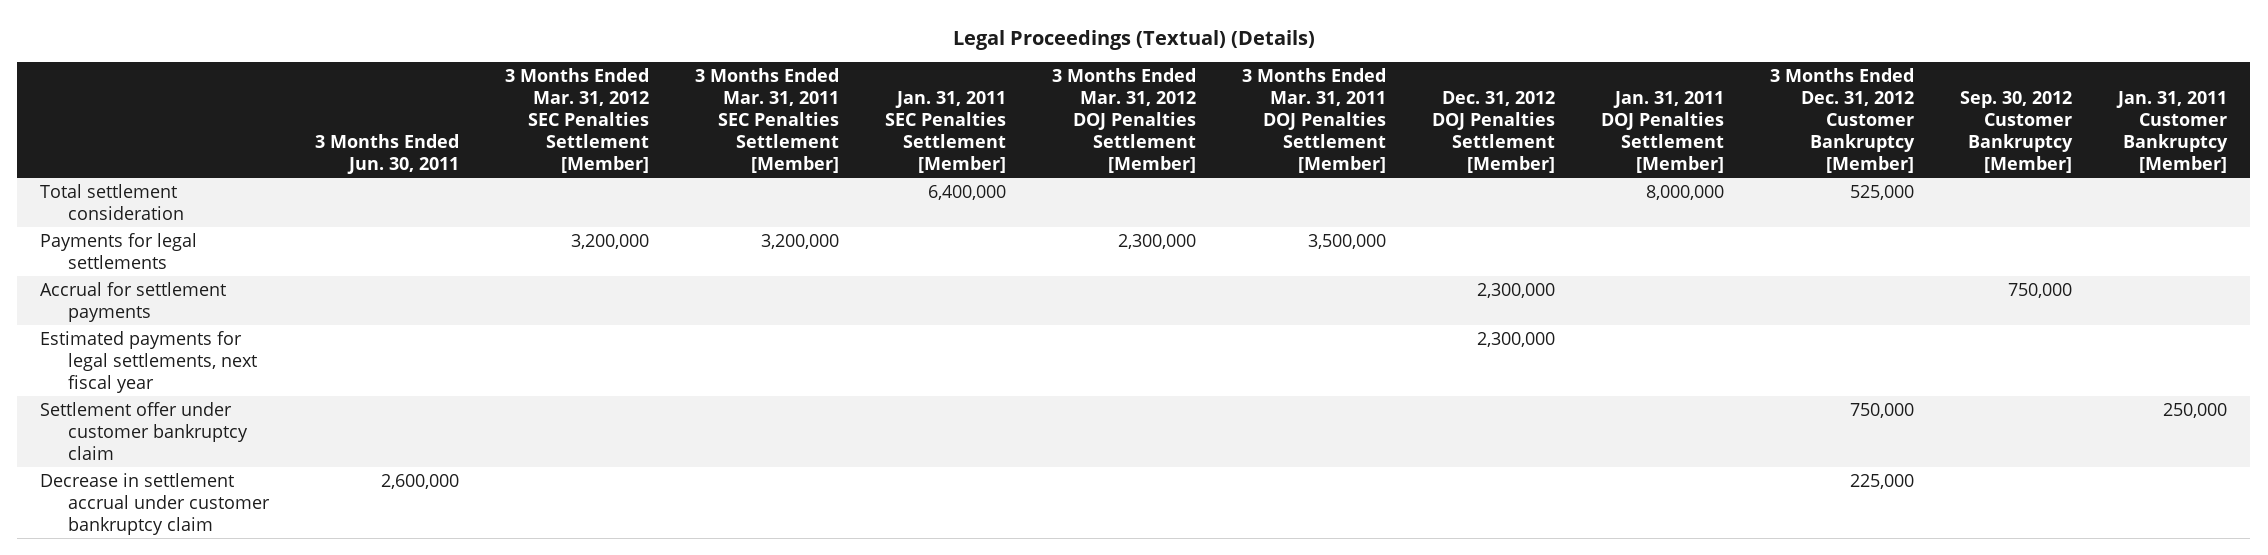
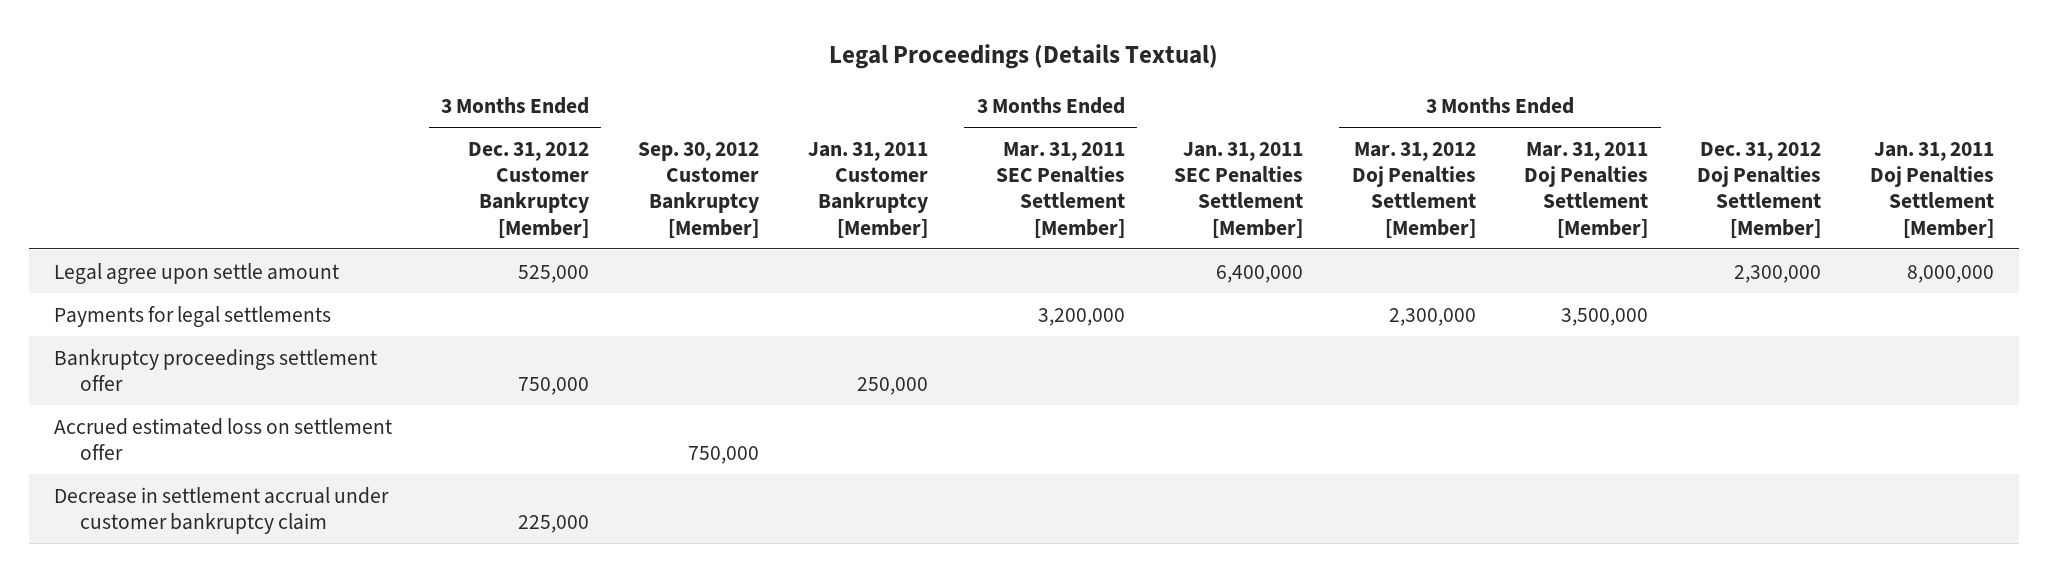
- Legal Proceedings (Textual) (Details)
+ Legal Proceedings (Details Textual)
- | 3 Months Ended Jun. 30, 2011 | 3 Months Ended Mar. 31, 2012 SEC Penalties Settlement [Member] | 3 Months Ended Mar. 31, 2011 SEC Penalties Settlement [Member] | Jan. 31, 2011 SEC Penalties Settlement [Member] | 3 Months Ended Mar. 31, 2012 DOJ Penalties Settlement [Member] | 3 Months Ended Mar. 31, 2011 DOJ Penalties Settlement [Member] | Dec. 31, 2012 DOJ Penalties Settlement [Member] | Jan. 31, 2011 DOJ Penalties Settlement [Member] | 3 Months Ended Dec. 31, 2012 Customer Bankruptcy [Member] | Sep. 30, 2012 Customer Bankruptcy [Member] | Jan. 31, 2011 Customer Bankruptcy [Member]
+ | 3 Months Ended Dec. 31, 2012 Customer Bankruptcy [Member] | Sep. 30, 2012 Customer Bankruptcy [Member] | Jan. 31, 2011 Customer Bankruptcy [Member] | 3 Months Ended Mar. 31, 2011 SEC Penalties Settlement [Member] | Jan. 31, 2011 SEC Penalties Settlement [Member] | 3 Months Ended Mar. 31, 2012 Doj Penalties Settlement [Member] | 3 Months Ended Mar. 31, 2011 Doj Penalties Settlement [Member] | Dec. 31, 2012 Doj Penalties Settlement [Member] | Jan. 31, 2011 Doj Penalties Settlement [Member]
- Total settlement consideration | | | | 6,400,000 | | | | 8,000,000 | 525,000 | |
+ Legal agree upon settle amount | 525,000 | | | | 6,400,000 | | | 2,300,000 | 8,000,000
- Accrual for settlement payments | | | | | | | 2,300,000 | | | 750,000 |
- Estimated payments for legal settlements, next fiscal year | | | | | | | 2,300,000 | | | |
- Settlement offer under customer bankruptcy claim | | | | | | | | | 750,000 | | 250,000
+ Bankruptcy proceedings settlement offer | 750,000 | | 250,000 | | | | | |
+ Accrued estimated loss on settlement offer | | 750,000 | | | | | | |

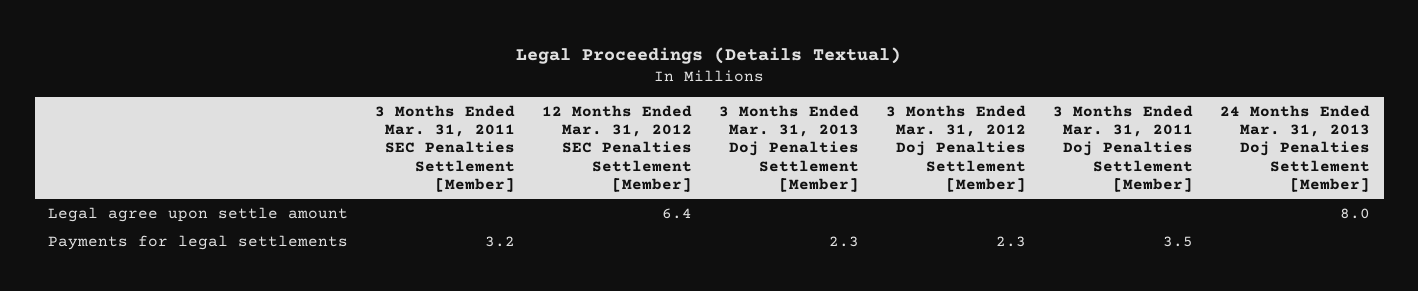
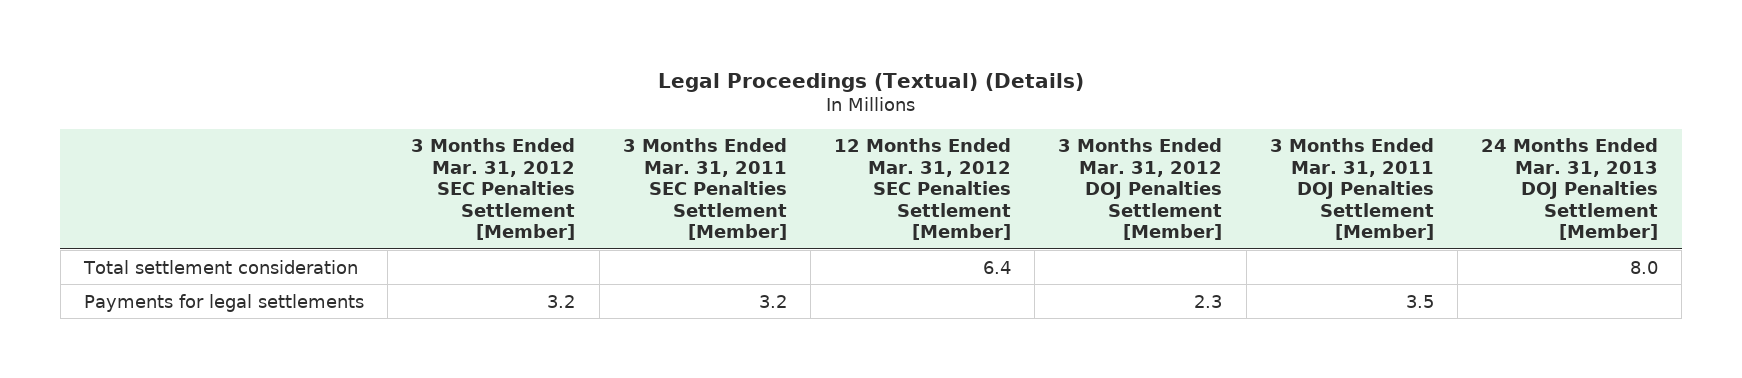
- Legal Proceedings (Details Textual)
+ Legal Proceedings (Textual) (Details)
- | 3 Months Ended Mar. 31, 2011 SEC Penalties Settlement [Member] | 12 Months Ended Mar. 31, 2012 SEC Penalties Settlement [Member] | 3 Months Ended Mar. 31, 2013 Doj Penalties Settlement [Member] | 3 Months Ended Mar. 31, 2012 Doj Penalties Settlement [Member] | 3 Months Ended Mar. 31, 2011 Doj Penalties Settlement [Member] | 24 Months Ended Mar. 31, 2013 Doj Penalties Settlement [Member]
+ | 3 Months Ended Mar. 31, 2012 SEC Penalties Settlement [Member] | 3 Months Ended Mar. 31, 2011 SEC Penalties Settlement [Member] | 12 Months Ended Mar. 31, 2012 SEC Penalties Settlement [Member] | 3 Months Ended Mar. 31, 2012 DOJ Penalties Settlement [Member] | 3 Months Ended Mar. 31, 2011 DOJ Penalties Settlement [Member] | 24 Months Ended Mar. 31, 2013 DOJ Penalties Settlement [Member]
- Legal agree upon settle amount | | 6.4 | | | | 8.0
+ Total settlement consideration | | | 6.4 | | | 8.0

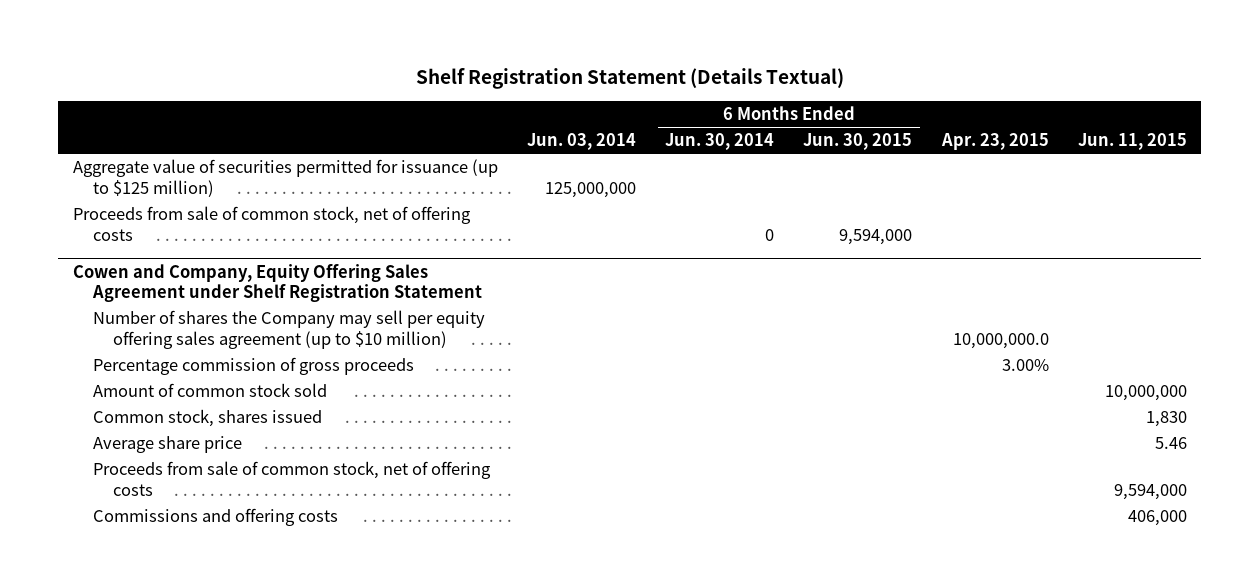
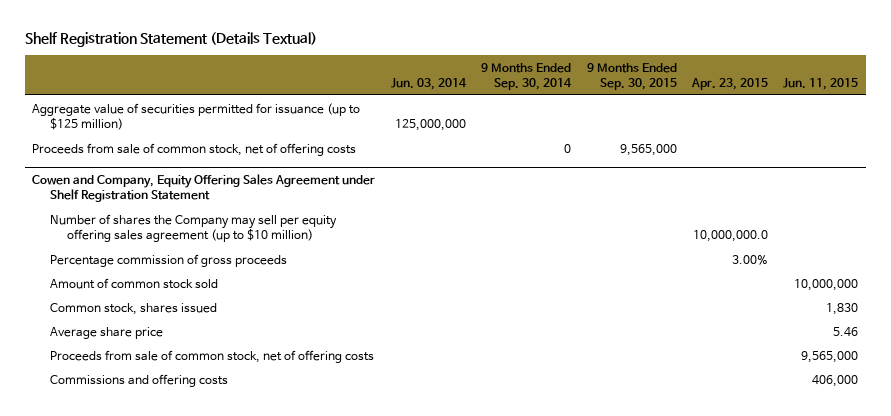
- | Jun. 03, 2014 | 6 Months Ended Jun. 30, 2014 | 6 Months Ended Jun. 30, 2015 | Apr. 23, 2015 | Jun. 11, 2015
+ | Jun. 03, 2014 | 9 Months Ended Sep. 30, 2014 | 9 Months Ended Sep. 30, 2015 | Apr. 23, 2015 | Jun. 11, 2015
@ Cowen and Company, Equity Offering Sales Agreement under Shelf Registration Statement
- Proceeds from sale of common stock, net of offering costs | | | | | 9,594,000
+ Proceeds from sale of common stock, net of offering costs | | | | | 9,565,000

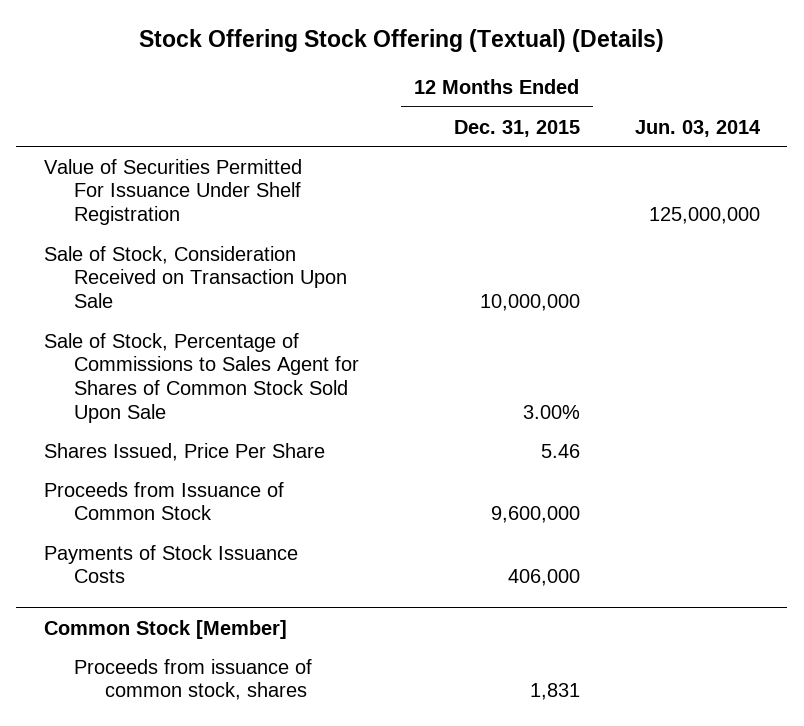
- Shelf Registration Statement (Details Textual)
+ Stock Offering Stock Offering (Textual) (Details)
- | Jun. 03, 2014 | 9 Months Ended Sep. 30, 2014 | 9 Months Ended Sep. 30, 2015 | Apr. 23, 2015 | Jun. 11, 2015
+ | 12 Months Ended Dec. 31, 2015 | Jun. 03, 2014
- Aggregate value of securities permitted for issuance (up to $125 million) | 125,000,000 | | | |
- Proceeds from sale of common stock, net of offering costs | | 0 | 9,565,000 | |
- Cowen and Company, Equity Offering Sales Agreement under Shelf Registration Statement
- Number of shares the Company may sell per equity offering sales agreement (up to $10 million) | | | | 10,000,000.0 |
- Percentage commission of gross proceeds | | | | 3.00% |
- Amount of common stock sold | | | | | 10,000,000
- Common stock, shares issued | | | | | 1,830
- Average share price | | | | | 5.46
- Proceeds from sale of common stock, net of offering costs | | | | | 9,565,000
- Commissions and offering costs | | | | | 406,000
+ Value of Securities Permitted For Issuance Under Shelf Registration | | 125,000,000
+ Sale of Stock, Consideration Received on Transaction Upon Sale | 10,000,000 |
+ Sale of Stock, Percentage of Commissions to Sales Agent for Shares of Common Stock Sold Upon Sale | 3.00% |
+ Shares Issued, Price Per Share | 5.46 |
+ Proceeds from Issuance of Common Stock | 9,600,000 |
+ Payments of Stock Issuance Costs | 406,000 |
+ Common Stock [Member]
+ Proceeds from issuance of common stock, shares | 1,831 |

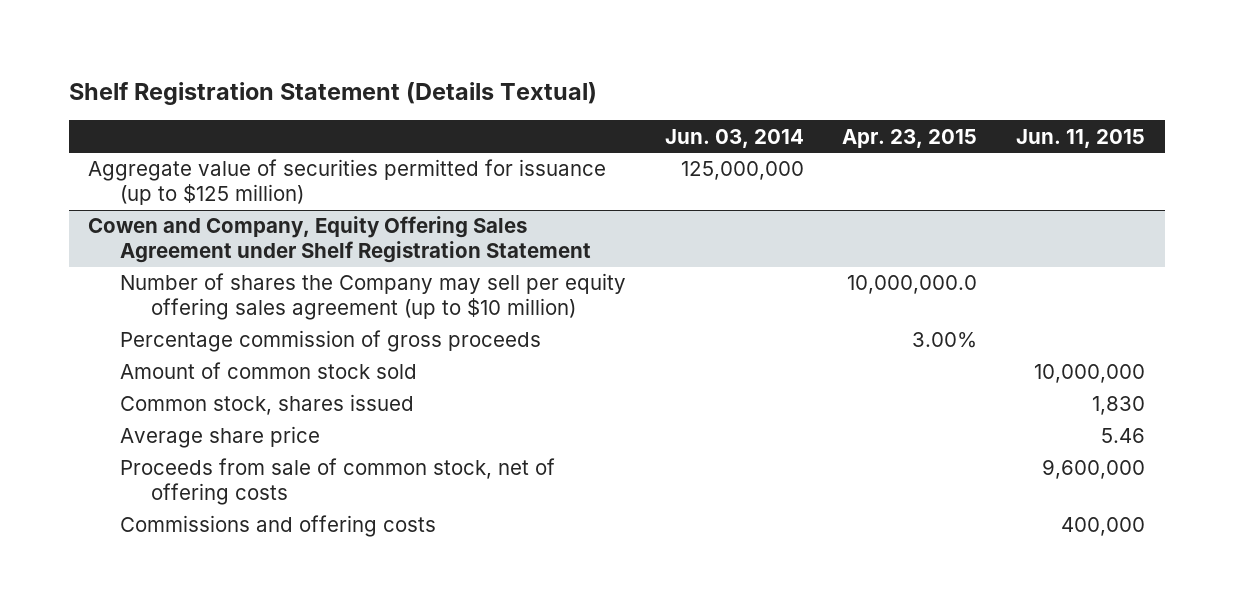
- Stock Offering Stock Offering (Textual) (Details)
+ Shelf Registration Statement (Details Textual)
- | 12 Months Ended Dec. 31, 2015 | Jun. 03, 2014
+ | Jun. 03, 2014 | Apr. 23, 2015 | Jun. 11, 2015
- Value of Securities Permitted For Issuance Under Shelf Registration | | 125,000,000
- Sale of Stock, Consideration Received on Transaction Upon Sale | 10,000,000 |
- Sale of Stock, Percentage of Commissions to Sales Agent for Shares of Common Stock Sold Upon Sale | 3.00% |
- Shares Issued, Price Per Share | 5.46 |
- Proceeds from Issuance of Common Stock | 9,600,000 |
- Payments of Stock Issuance Costs | 406,000 |
- Common Stock [Member]
- Proceeds from issuance of common stock, shares | 1,831 |
+ Aggregate value of securities permitted for issuance (up to $125 million) | 125,000,000 | |
+ Cowen and Company, Equity Offering Sales Agreement under Shelf Registration Statement
+ Number of shares the Company may sell per equity offering sales agreement (up to $10 million) | | 10,000,000.0 |
+ Percentage commission of gross proceeds | | 3.00% |
+ Amount of common stock sold | | | 10,000,000
+ Common stock, shares issued | | | 1,830
+ Average share price | | | 5.46
+ Proceeds from sale of common stock, net of offering costs | | | 9,600,000
+ Commissions and offering costs | | | 400,000

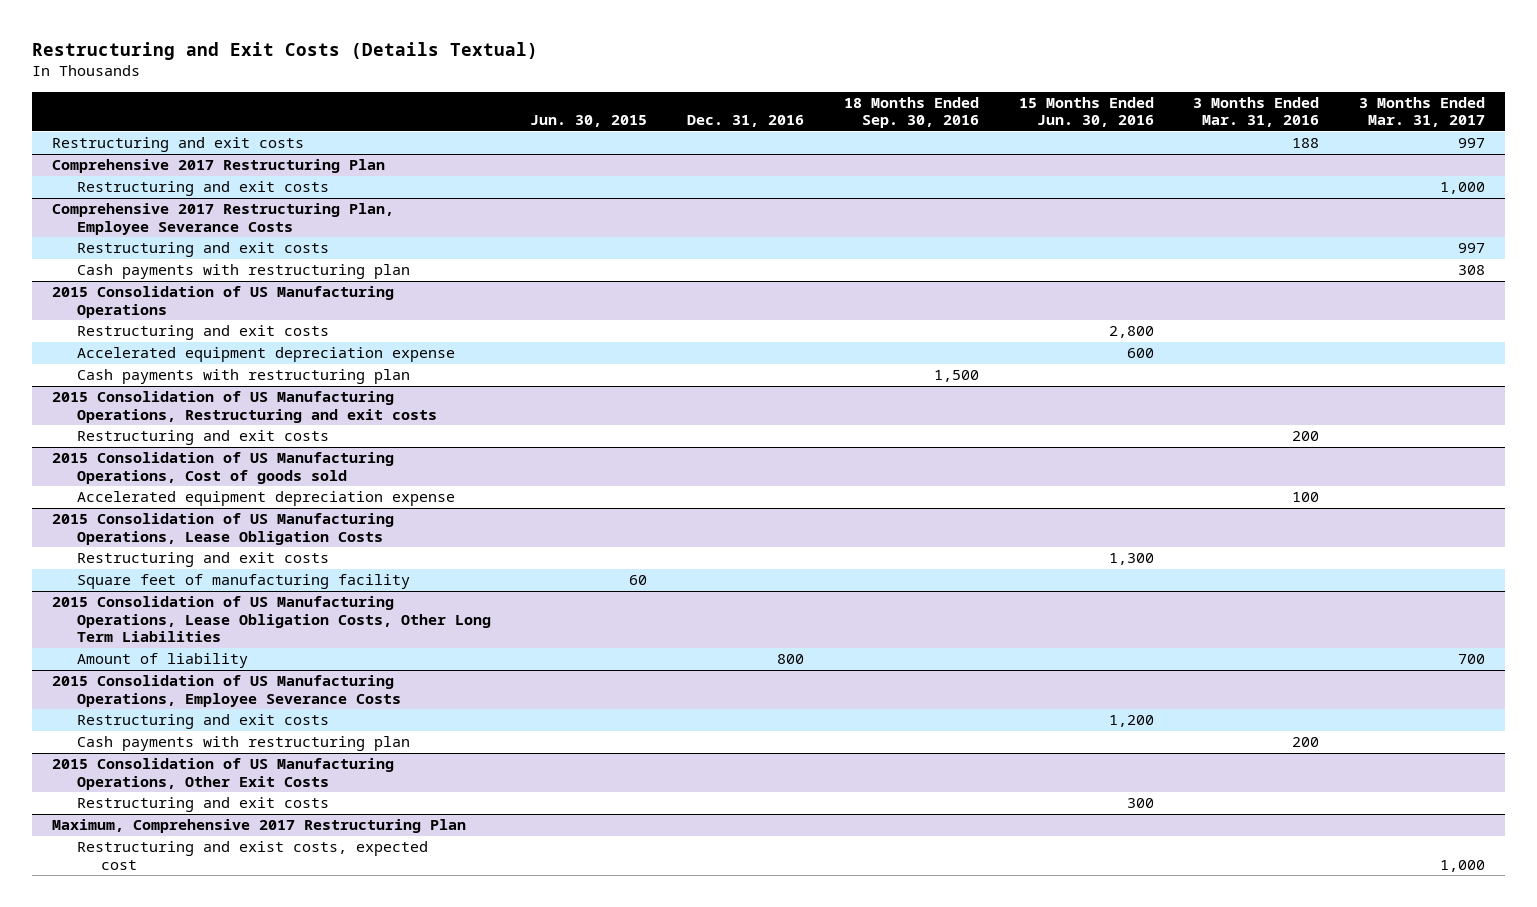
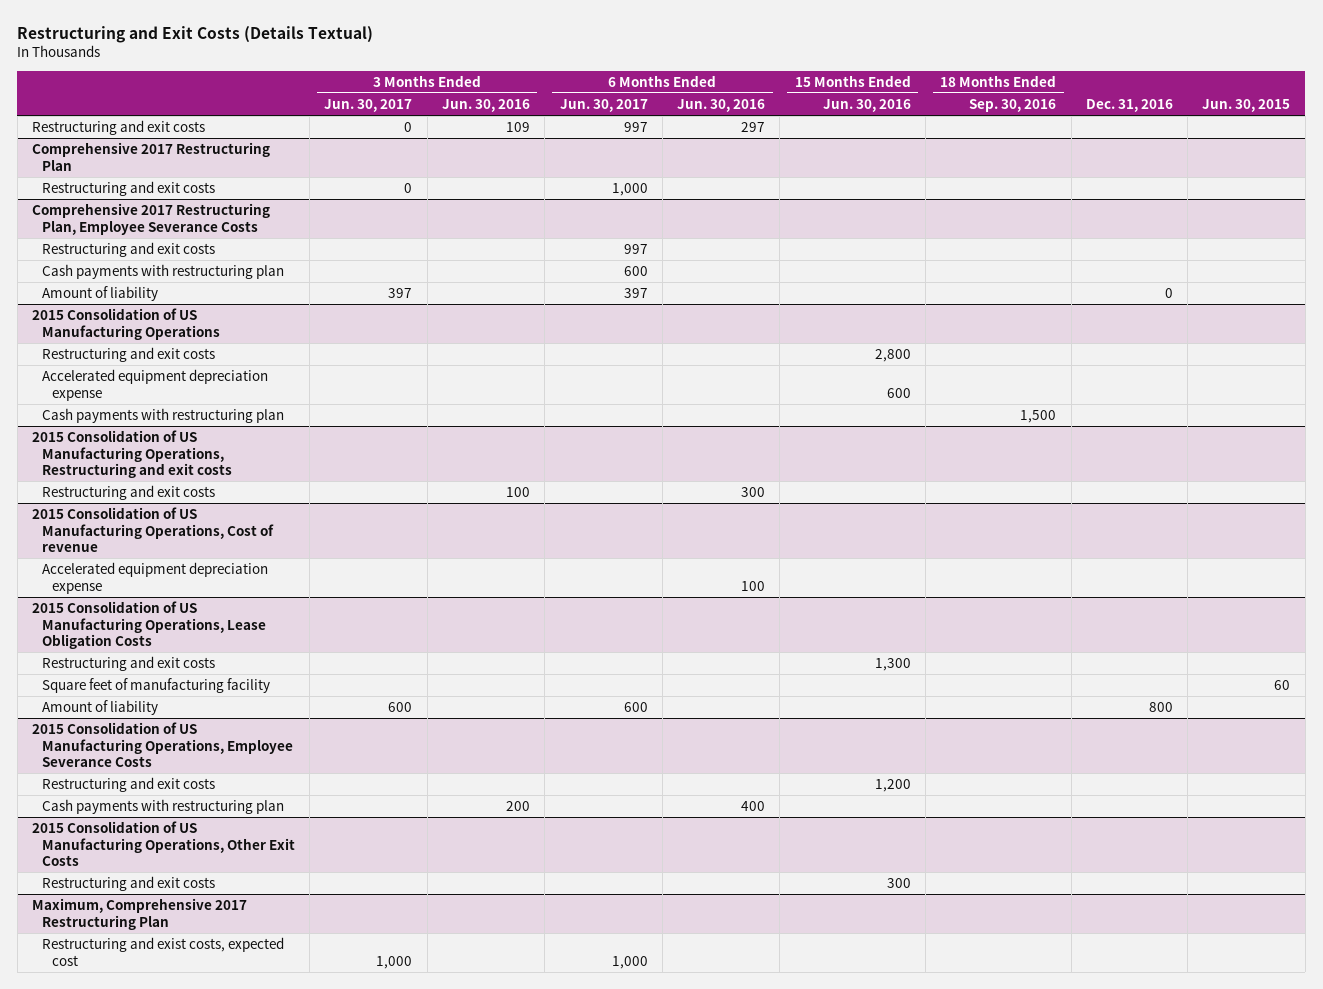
- | Jun. 30, 2015 | Dec. 31, 2016 | 18 Months Ended Sep. 30, 2016 | 15 Months Ended Jun. 30, 2016 | 3 Months Ended Mar. 31, 2016 | 3 Months Ended Mar. 31, 2017
+ | 3 Months Ended Jun. 30, 2017 | 3 Months Ended Jun. 30, 2016 | 6 Months Ended Jun. 30, 2017 | 6 Months Ended Jun. 30, 2016 | 15 Months Ended Jun. 30, 2016 | 18 Months Ended Sep. 30, 2016 | Dec. 31, 2016 | Jun. 30, 2015
@ Comprehensive 2017 Restructuring Plan, Employee Severance Costs
+ Amount of liability | 397 | | 397 | | | | 0 |
- 2015 Consolidation of US Manufacturing Operations, Cost of goods sold
+ 2015 Consolidation of US Manufacturing Operations, Cost of revenue
- 2015 Consolidation of US Manufacturing Operations, Lease Obligation Costs, Other Long Term Liabilities
- Amount of liability | | 800 | | | | 700
@ 2015 Consolidation of US Manufacturing Operations, Lease Obligation Costs
+ Amount of liability | 600 | | 600 | | | | 800 |

